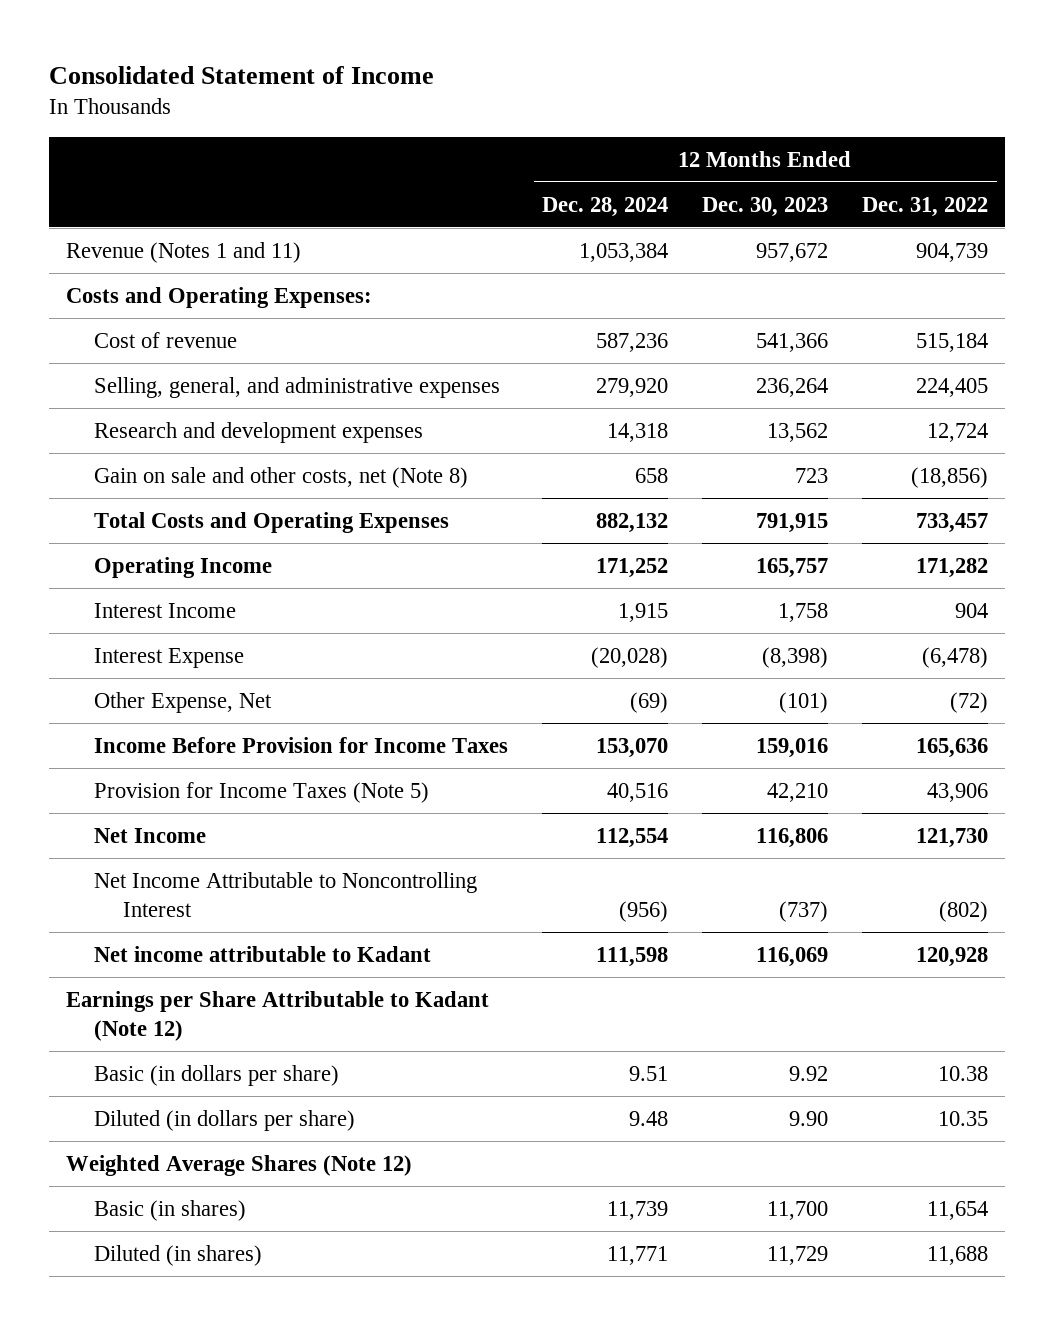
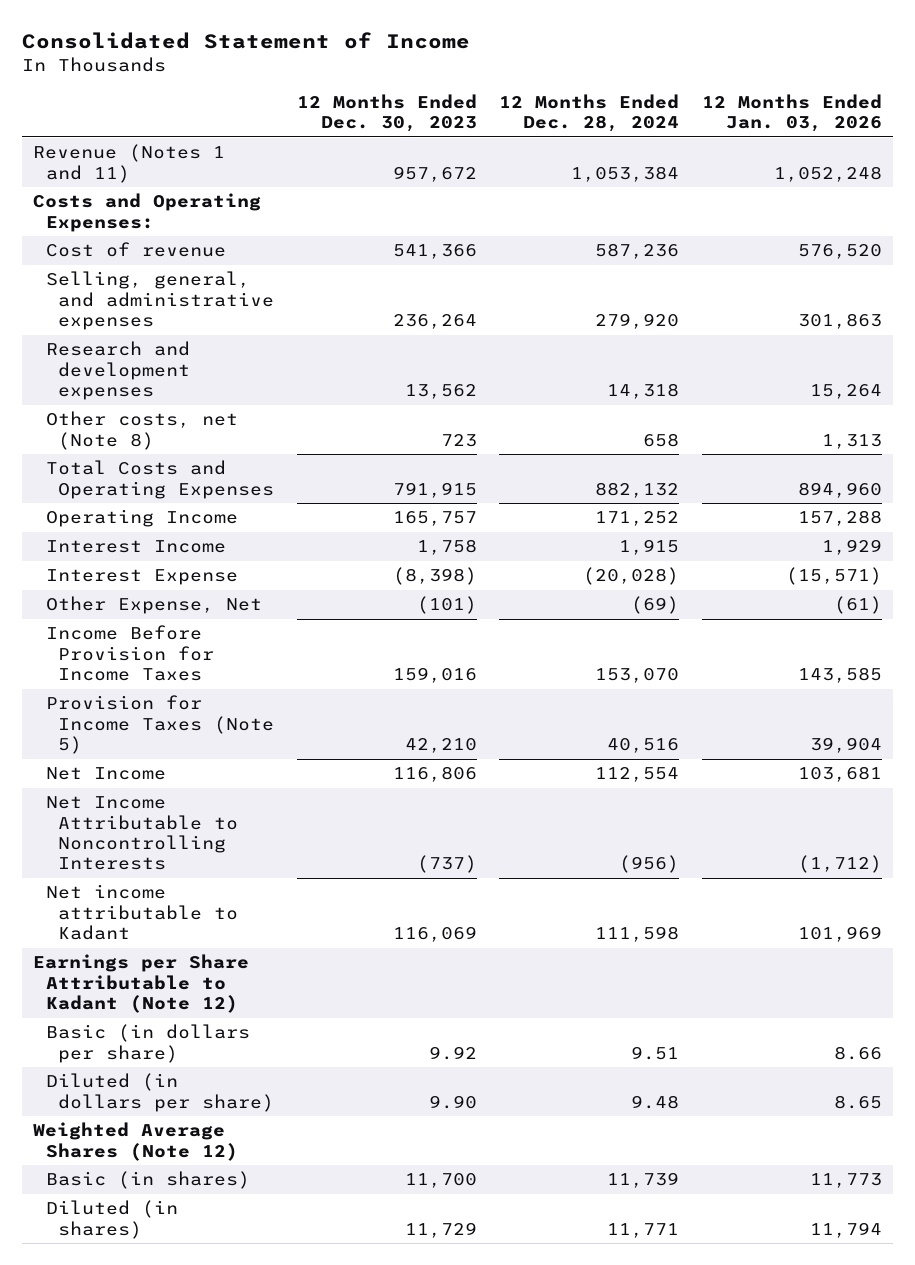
- | 12 Months Ended Dec. 28, 2024 | 12 Months Ended Dec. 30, 2023 | 12 Months Ended Dec. 31, 2022
+ | 12 Months Ended Dec. 30, 2023 | 12 Months Ended Dec. 28, 2024 | 12 Months Ended Jan. 03, 2026
- Gain on sale and other costs, net (Note 8) | 658 | 723 | (18,856)
+ Other costs, net (Note 8) | 723 | 658 | 1,313
- Net Income Attributable to Noncontrolling Interest | (956) | (737) | (802)
+ Net Income Attributable to Noncontrolling Interests | (737) | (956) | (1,712)

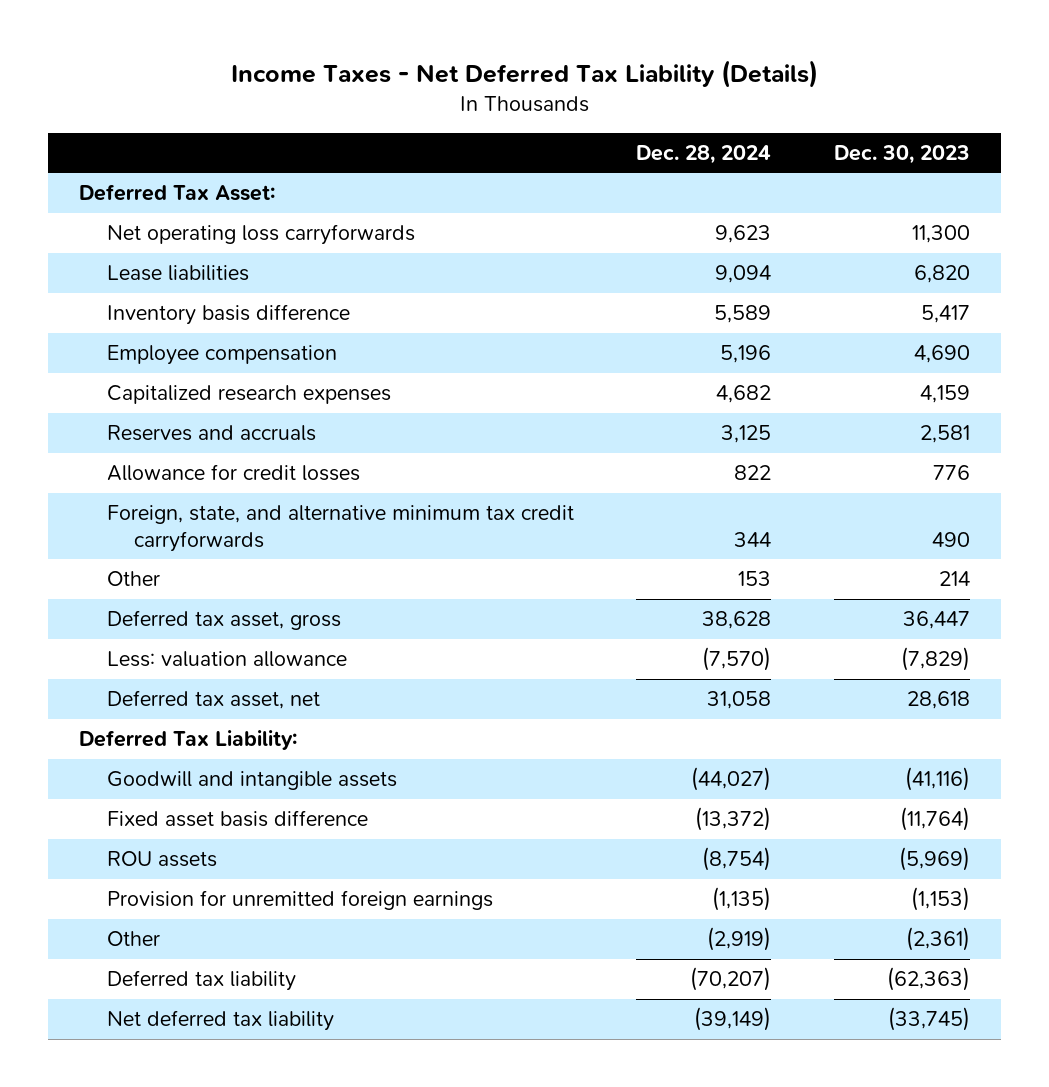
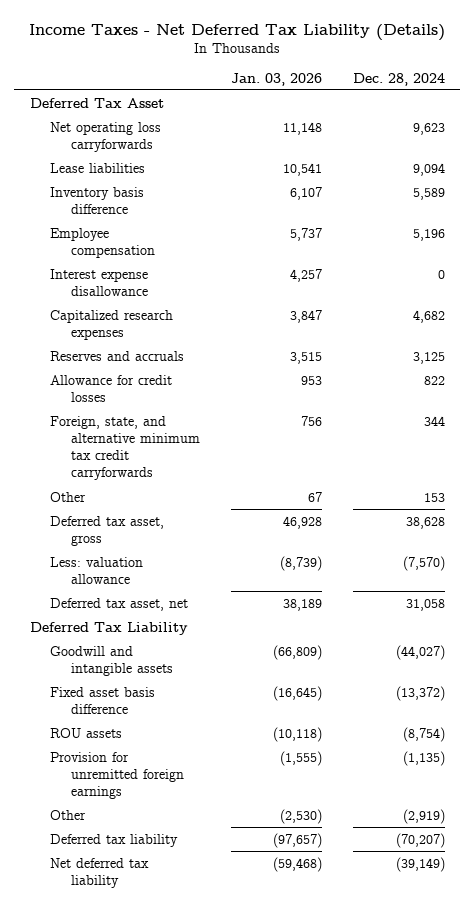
- | Dec. 28, 2024 | Dec. 30, 2023
+ | Jan. 03, 2026 | Dec. 28, 2024
- Deferred Tax Asset:
+ Deferred Tax Asset
+ Interest expense disallowance | 4,257 | 0
- Deferred Tax Liability:
+ Deferred Tax Liability

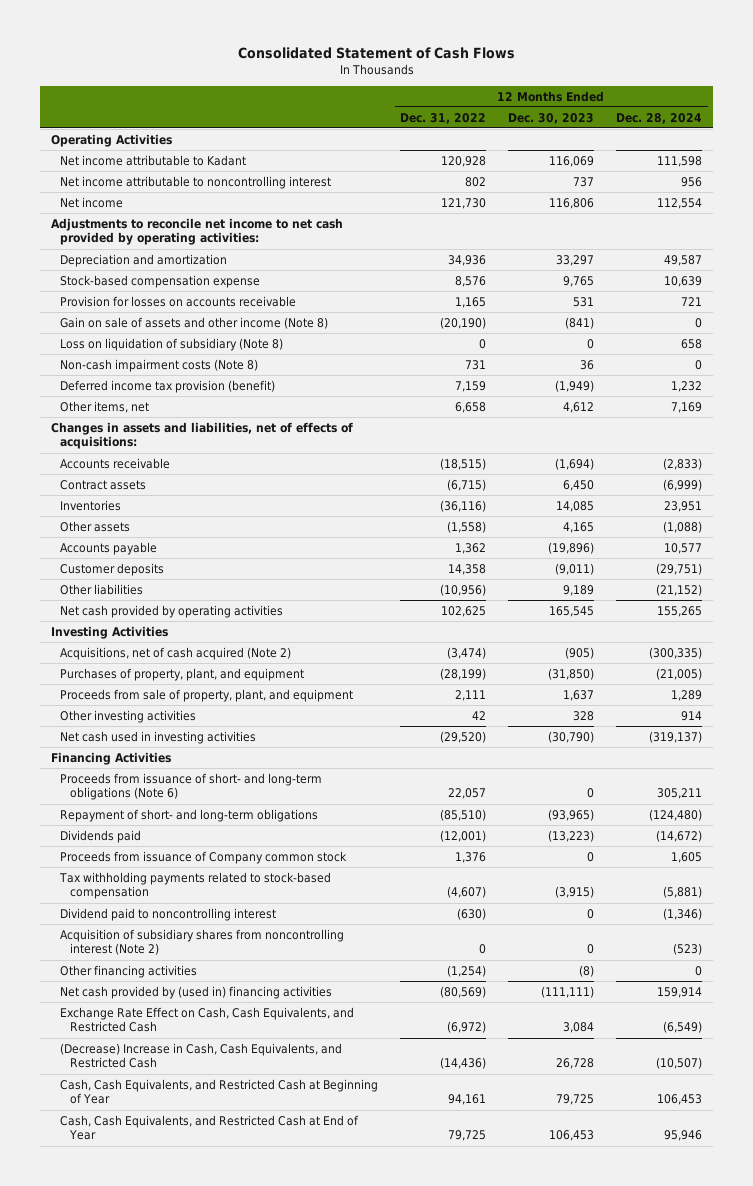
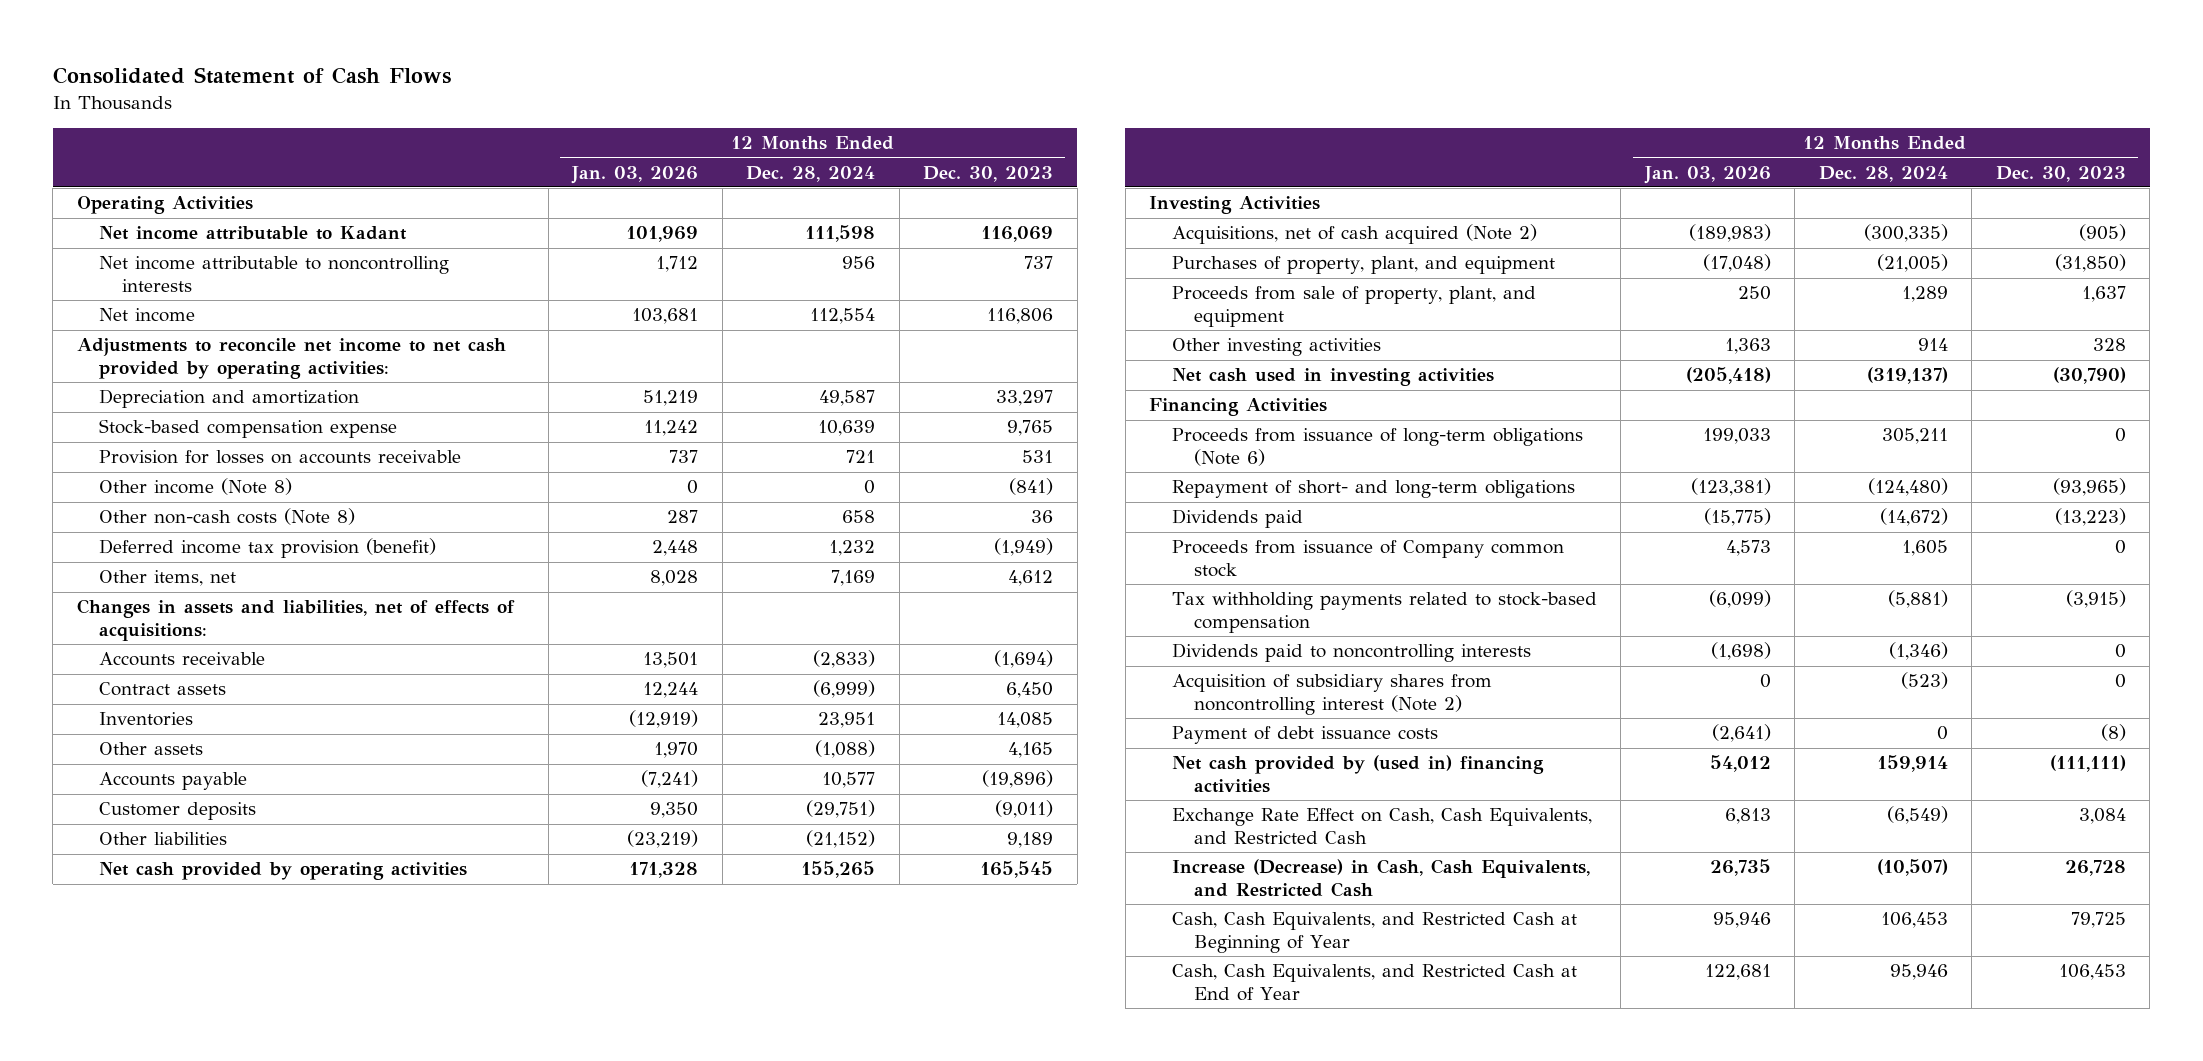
- | 12 Months Ended Dec. 31, 2022 | 12 Months Ended Dec. 30, 2023 | 12 Months Ended Dec. 28, 2024
+ | 12 Months Ended Jan. 03, 2026 | 12 Months Ended Dec. 28, 2024 | 12 Months Ended Dec. 30, 2023
- Net income attributable to noncontrolling interest | 802 | 737 | 956
+ Net income attributable to noncontrolling interests | 1,712 | 956 | 737
- Gain on sale of assets and other income (Note 8) | (20,190) | (841) | 0
- Loss on liquidation of subsidiary (Note 8) | 0 | 0 | 658
- Non-cash impairment costs (Note 8) | 731 | 36 | 0
+ Other income (Note 8) | 0 | 0 | (841)
+ Other non-cash costs (Note 8) | 287 | 658 | 36
- Proceeds from issuance of short- and long-term obligations (Note 6) | 22,057 | 0 | 305,211
+ Proceeds from issuance of long-term obligations (Note 6) | 199,033 | 305,211 | 0
- Dividend paid to noncontrolling interest | (630) | 0 | (1,346)
+ Dividends paid to noncontrolling interests | (1,698) | (1,346) | 0
- Other financing activities | (1,254) | (8) | 0
+ Payment of debt issuance costs | (2,641) | 0 | (8)
- (Decrease) Increase in Cash, Cash Equivalents, and Restricted Cash | (14,436) | 26,728 | (10,507)
+ Increase (Decrease) in Cash, Cash Equivalents, and Restricted Cash | 26,735 | (10,507) | 26,728

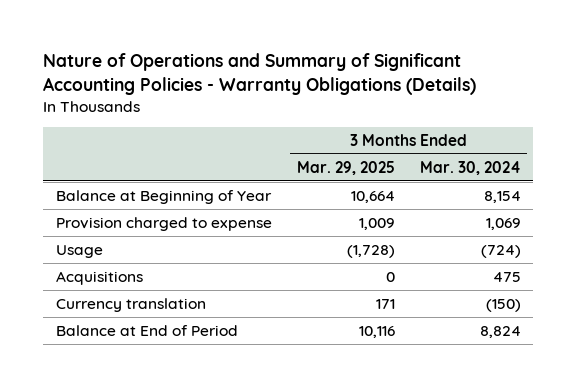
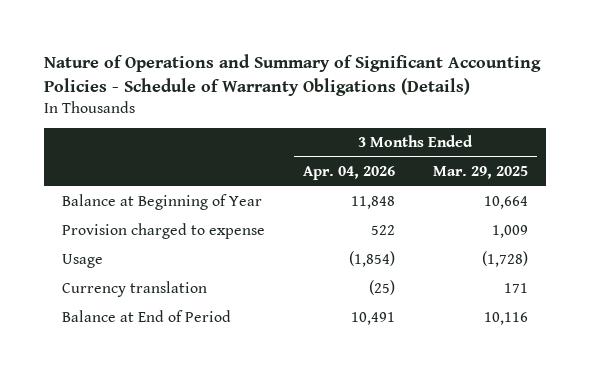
- Nature of Operations and Summary of Significant Accounting Policies - Warranty Obligations (Details)
+ Nature of Operations and Summary of Significant Accounting Policies - Schedule of Warranty Obligations (Details)
- | 3 Months Ended Mar. 29, 2025 | 3 Months Ended Mar. 30, 2024
+ | 3 Months Ended Apr. 04, 2026 | 3 Months Ended Mar. 29, 2025
- Acquisitions | 0 | 475

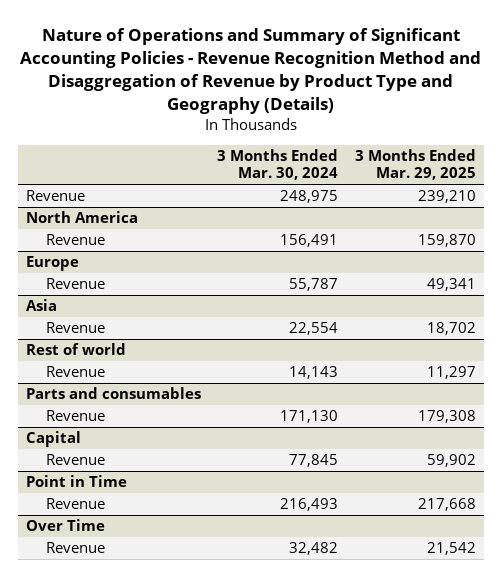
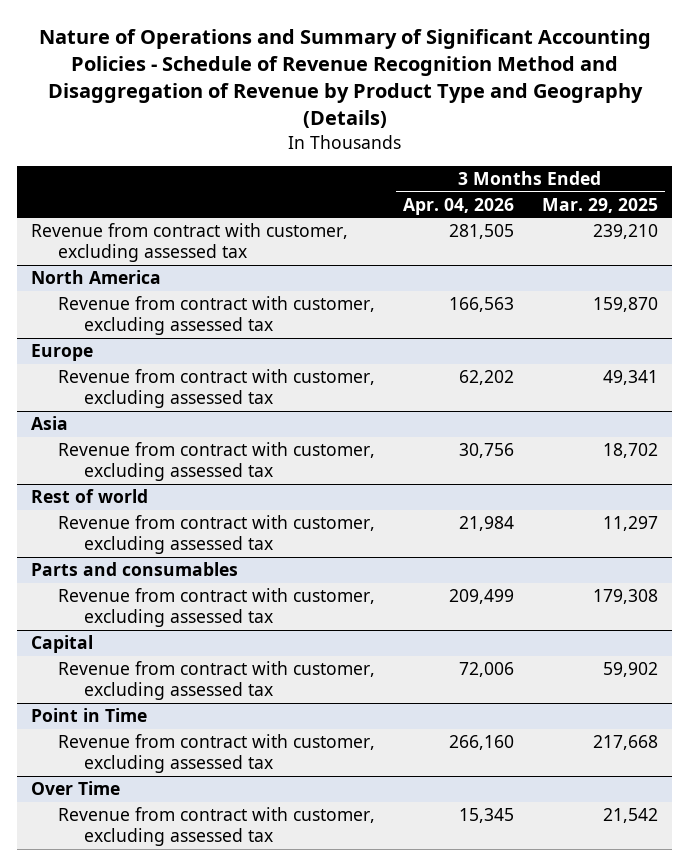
- Nature of Operations and Summary of Significant Accounting Policies - Revenue Recognition Method and Disaggregation of Revenue by Product Type and Geography (Details)
+ Nature of Operations and Summary of Significant Accounting Policies - Schedule of Revenue Recognition Method and Disaggregation of Revenue by Product Type and Geography (Details)
- | 3 Months Ended Mar. 30, 2024 | 3 Months Ended Mar. 29, 2025
+ | 3 Months Ended Apr. 04, 2026 | 3 Months Ended Mar. 29, 2025
- Revenue | 248,975 | 239,210
+ Revenue from contract with customer, excluding assessed tax | 281,505 | 239,210
@ North America
- Revenue | 156,491 | 159,870
+ Revenue from contract with customer, excluding assessed tax | 166,563 | 159,870
@ Europe
- Revenue | 55,787 | 49,341
+ Revenue from contract with customer, excluding assessed tax | 62,202 | 49,341
@ Asia
- Revenue | 22,554 | 18,702
+ Revenue from contract with customer, excluding assessed tax | 30,756 | 18,702
@ Rest of world
- Revenue | 14,143 | 11,297
+ Revenue from contract with customer, excluding assessed tax | 21,984 | 11,297
@ Parts and consumables
- Revenue | 171,130 | 179,308
+ Revenue from contract with customer, excluding assessed tax | 209,499 | 179,308
@ Capital
- Revenue | 77,845 | 59,902
+ Revenue from contract with customer, excluding assessed tax | 72,006 | 59,902
@ Point in Time
- Revenue | 216,493 | 217,668
+ Revenue from contract with customer, excluding assessed tax | 266,160 | 217,668
@ Over Time
- Revenue | 32,482 | 21,542
+ Revenue from contract with customer, excluding assessed tax | 15,345 | 21,542

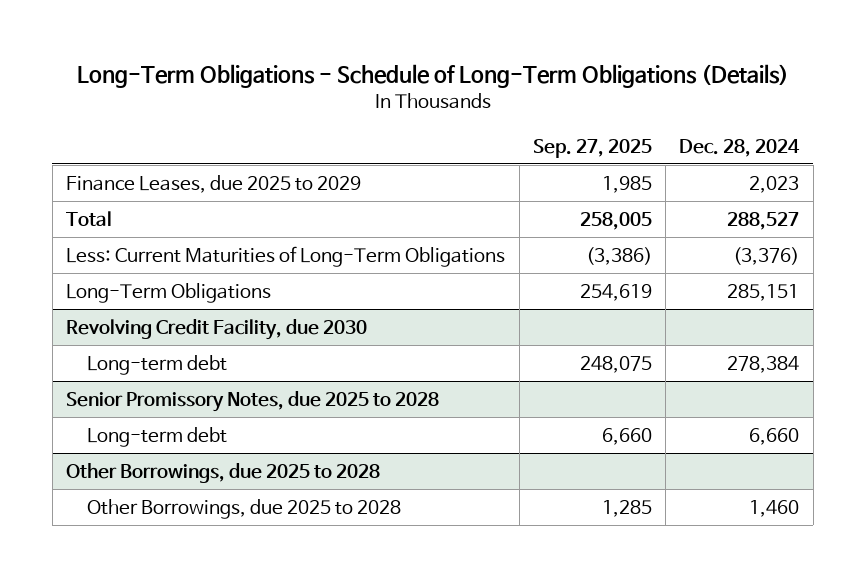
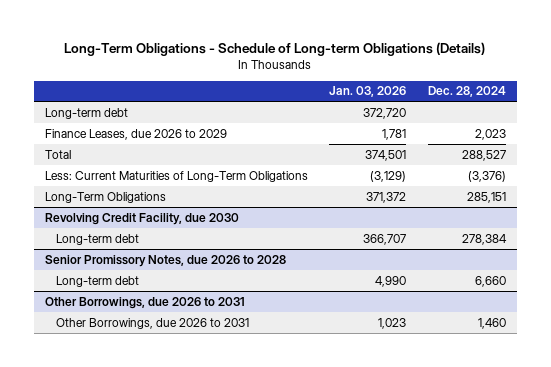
- Long-Term Obligations - Schedule of Long-Term Obligations (Details)
+ Long-Term Obligations - Schedule of Long-term Obligations (Details)
- | Sep. 27, 2025 | Dec. 28, 2024
+ | Jan. 03, 2026 | Dec. 28, 2024
- Finance Leases, due 2025 to 2029 | 1,985 | 2,023
+ Long-term debt | 372,720 |
+ Finance Leases, due 2026 to 2029 | 1,781 | 2,023
- Senior Promissory Notes, due 2025 to 2028
+ Senior Promissory Notes, due 2026 to 2028
- Other Borrowings, due 2025 to 2028
- Other Borrowings, due 2025 to 2028 | 1,285 | 1,460
+ Other Borrowings, due 2026 to 2031
+ Other Borrowings, due 2026 to 2031 | 1,023 | 1,460

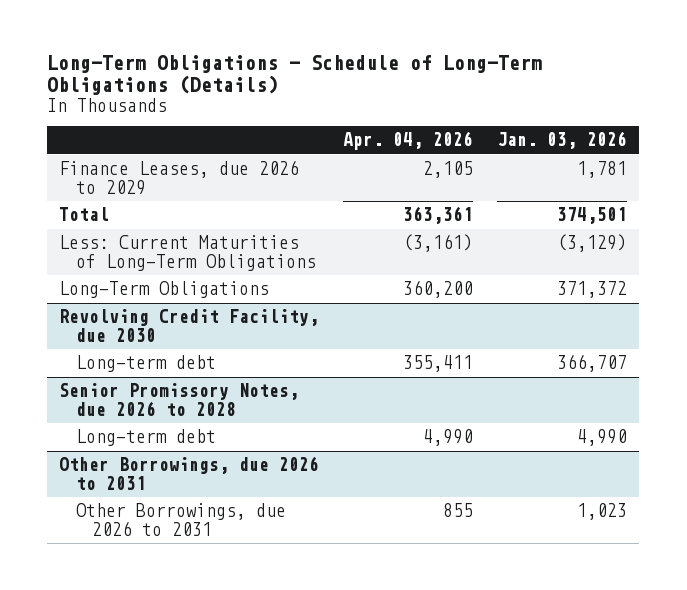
- Long-Term Obligations - Schedule of Long-term Obligations (Details)
+ Long-Term Obligations - Schedule of Long-Term Obligations (Details)
- | Jan. 03, 2026 | Dec. 28, 2024
+ | Apr. 04, 2026 | Jan. 03, 2026
- Long-term debt | 372,720 |

